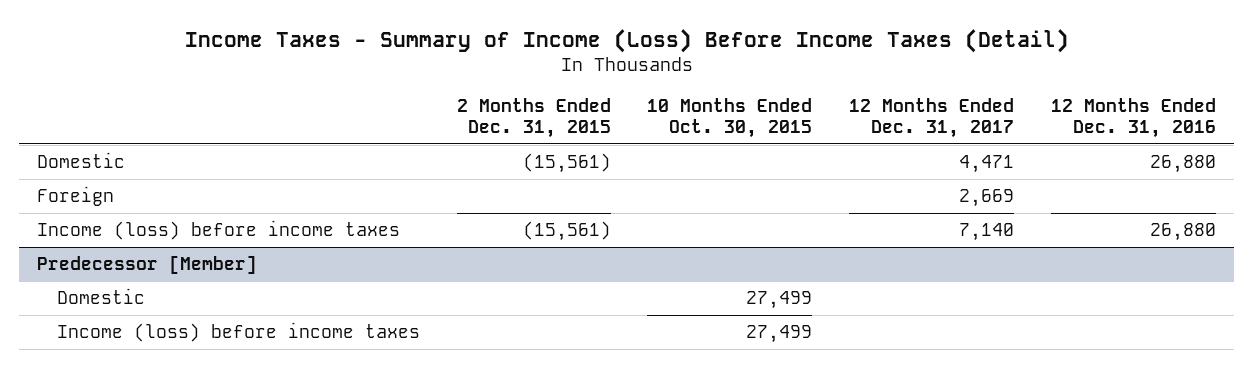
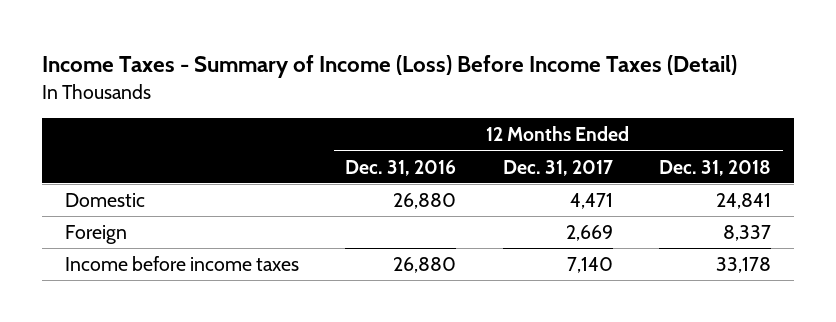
- | 2 Months Ended Dec. 31, 2015 | 10 Months Ended Oct. 30, 2015 | 12 Months Ended Dec. 31, 2017 | 12 Months Ended Dec. 31, 2016
+ | 12 Months Ended Dec. 31, 2016 | 12 Months Ended Dec. 31, 2017 | 12 Months Ended Dec. 31, 2018
- Income (loss) before income taxes | (15,561) | | 7,140 | 26,880
- Predecessor [Member]
- Domestic | | 27,499 | |
- Income (loss) before income taxes | | 27,499 | |
+ Income before income taxes | 26,880 | 7,140 | 33,178

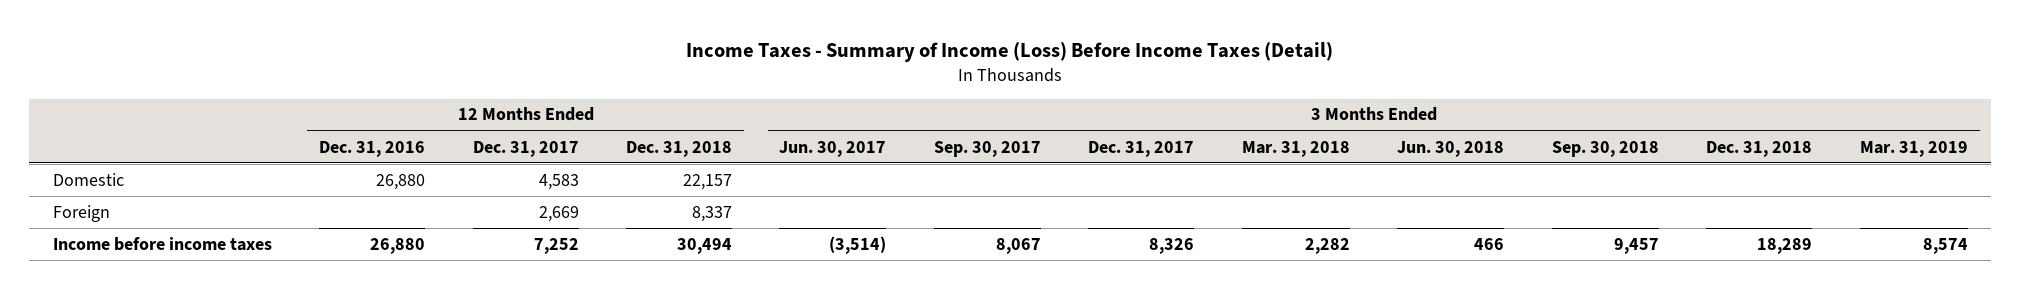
- | 12 Months Ended Dec. 31, 2016 | 12 Months Ended Dec. 31, 2017 | 12 Months Ended Dec. 31, 2018
+ | 12 Months Ended Dec. 31, 2016 | 12 Months Ended Dec. 31, 2017 | 12 Months Ended Dec. 31, 2018 | 3 Months Ended Jun. 30, 2017 | 3 Months Ended Sep. 30, 2017 | 3 Months Ended Dec. 31, 2017 | 3 Months Ended Mar. 31, 2018 | 3 Months Ended Jun. 30, 2018 | 3 Months Ended Sep. 30, 2018 | 3 Months Ended Dec. 31, 2018 | 3 Months Ended Mar. 31, 2019
- Domestic | 26,880 | 4,471 | 24,841
+ Domestic | 26,880 | 4,583 | 22,157 | | | | | | | |
- Income before income taxes | 26,880 | 7,140 | 33,178
+ Income before income taxes | 26,880 | 7,252 | 30,494 | (3,514) | 8,067 | 8,326 | 2,282 | 466 | 9,457 | 18,289 | 8,574

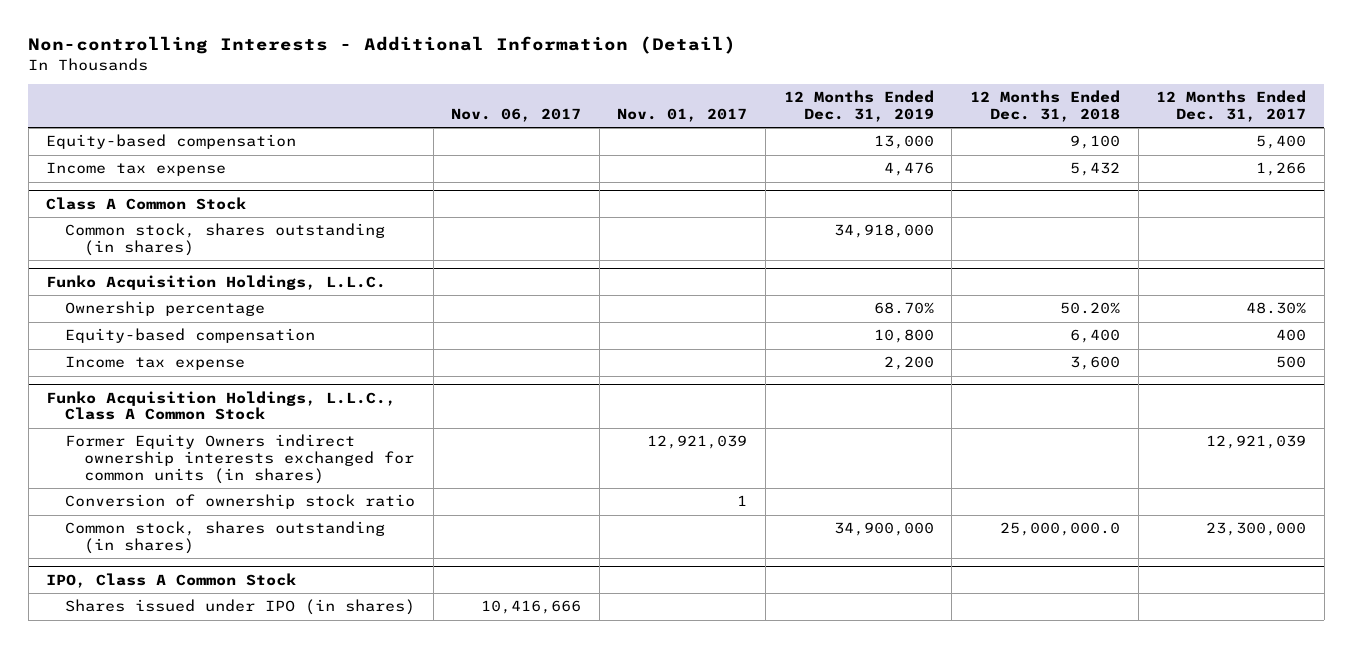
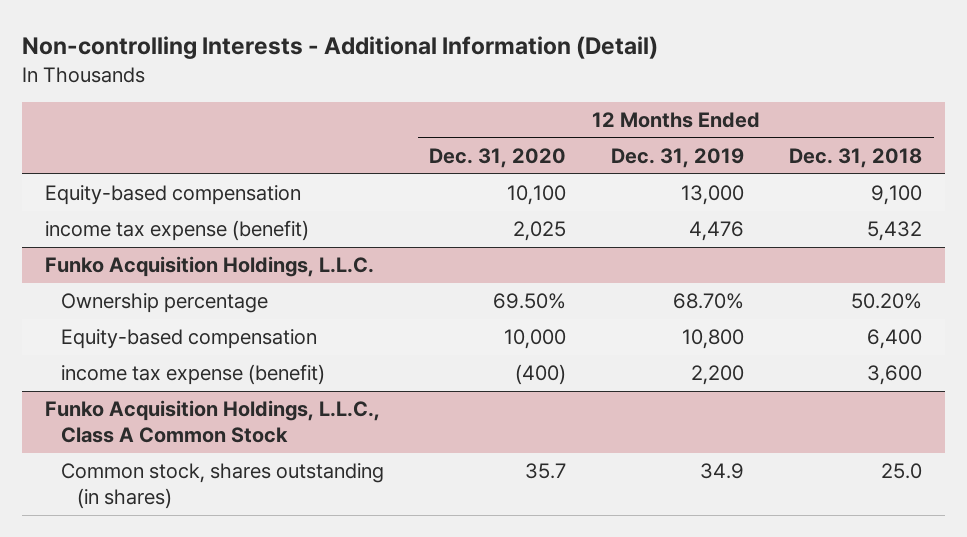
- | Nov. 06, 2017 | Nov. 01, 2017 | 12 Months Ended Dec. 31, 2019 | 12 Months Ended Dec. 31, 2018 | 12 Months Ended Dec. 31, 2017
+ | 12 Months Ended Dec. 31, 2020 | 12 Months Ended Dec. 31, 2019 | 12 Months Ended Dec. 31, 2018
- Income tax expense | | | 4,476 | 5,432 | 1,266
- Class A Common Stock
- Common stock, shares outstanding (in shares) | | | 34,918,000 | |
+ income tax expense (benefit) | 2,025 | 4,476 | 5,432
@ Funko Acquisition Holdings, L.L.C.
- Income tax expense | | | 2,200 | 3,600 | 500
+ income tax expense (benefit) | (400) | 2,200 | 3,600
@ Funko Acquisition Holdings, L.L.C., Class A Common Stock
- Former Equity Owners indirect ownership interests exchanged for common units (in shares) | | 12,921,039 | | | 12,921,039
- Conversion of ownership stock ratio | | 1 | | |
- Common stock, shares outstanding (in shares) | | | 34,900,000 | 25,000,000.0 | 23,300,000
- IPO, Class A Common Stock
- Shares issued under IPO (in shares) | 10,416,666 | | | |
@ Funko Acquisition Holdings, L.L.C., Class A Common Stock
+ Common stock, shares outstanding (in shares) | 35.7 | 34.9 | 25.0

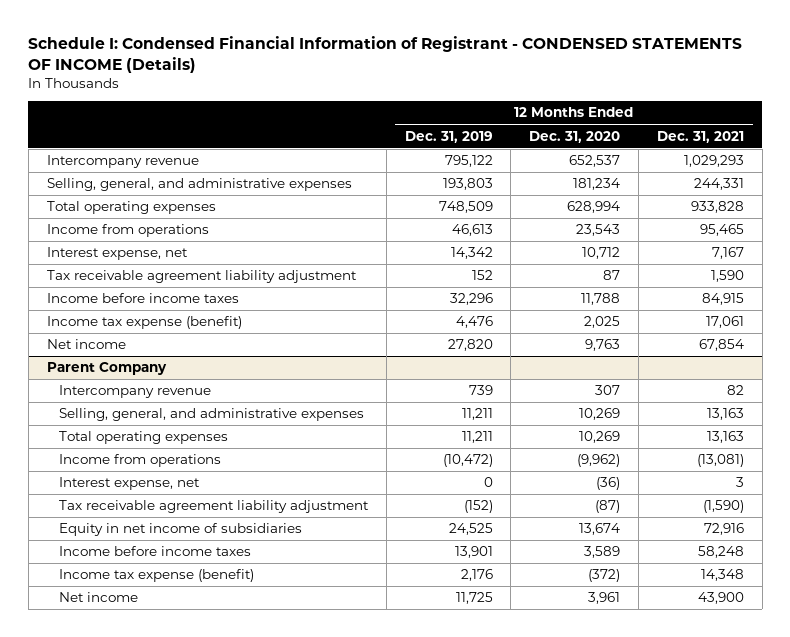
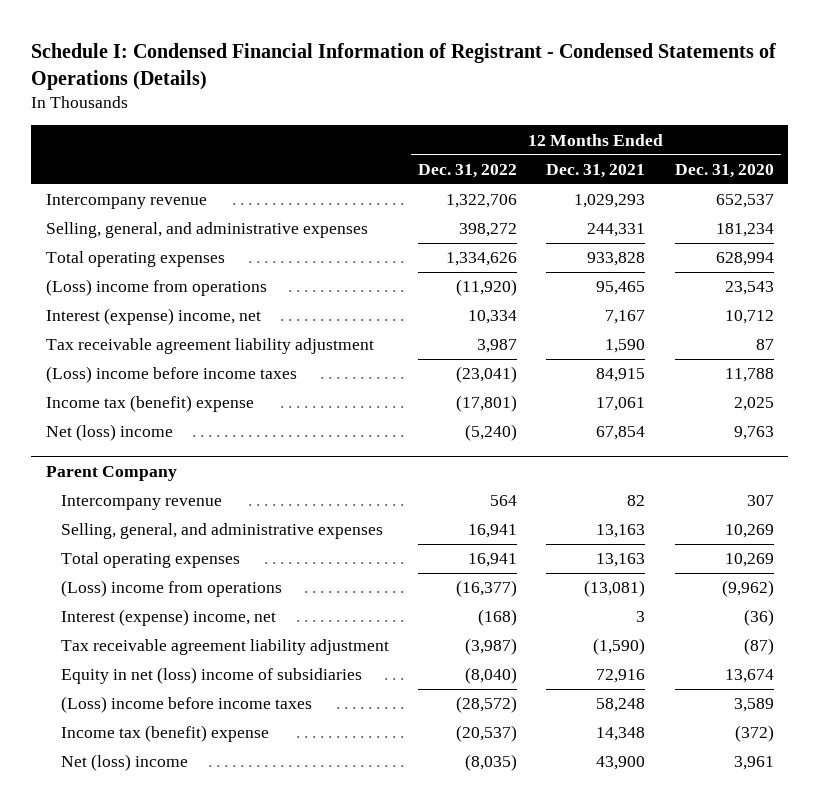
- Schedule I: Condensed Financial Information of Registrant - CONDENSED STATEMENTS OF INCOME (Details)
+ Schedule I: Condensed Financial Information of Registrant - Condensed Statements of Operations (Details)
- | 12 Months Ended Dec. 31, 2019 | 12 Months Ended Dec. 31, 2020 | 12 Months Ended Dec. 31, 2021
+ | 12 Months Ended Dec. 31, 2022 | 12 Months Ended Dec. 31, 2021 | 12 Months Ended Dec. 31, 2020
- Income from operations | 46,613 | 23,543 | 95,465
- Interest expense, net | 14,342 | 10,712 | 7,167
+ (Loss) income from operations | (11,920) | 95,465 | 23,543
+ Interest (expense) income, net | 10,334 | 7,167 | 10,712
- Income before income taxes | 32,296 | 11,788 | 84,915
- Income tax expense (benefit) | 4,476 | 2,025 | 17,061
- Net income | 27,820 | 9,763 | 67,854
+ (Loss) income before income taxes | (23,041) | 84,915 | 11,788
+ Income tax (benefit) expense | (17,801) | 17,061 | 2,025
+ Net (loss) income | (5,240) | 67,854 | 9,763
@ Parent Company
- Income from operations | (10,472) | (9,962) | (13,081)
- Interest expense, net | 0 | (36) | 3
+ (Loss) income from operations | (16,377) | (13,081) | (9,962)
+ Interest (expense) income, net | (168) | 3 | (36)
- Equity in net income of subsidiaries | 24,525 | 13,674 | 72,916
- Income before income taxes | 13,901 | 3,589 | 58,248
- Income tax expense (benefit) | 2,176 | (372) | 14,348
- Net income | 11,725 | 3,961 | 43,900
+ Equity in net (loss) income of subsidiaries | (8,040) | 72,916 | 13,674
+ (Loss) income before income taxes | (28,572) | 58,248 | 3,589
+ Income tax (benefit) expense | (20,537) | 14,348 | (372)
+ Net (loss) income | (8,035) | 43,900 | 3,961

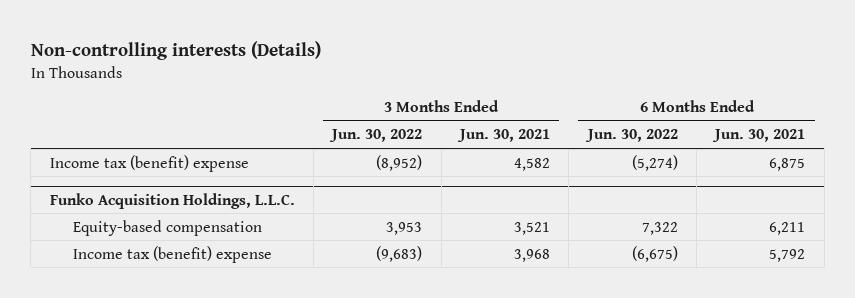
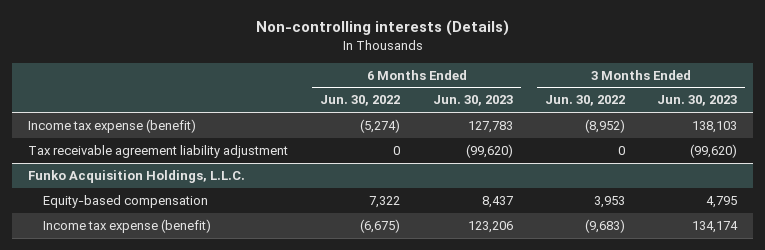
- | 3 Months Ended Jun. 30, 2022 | 3 Months Ended Jun. 30, 2021 | 6 Months Ended Jun. 30, 2022 | 6 Months Ended Jun. 30, 2021
+ | 6 Months Ended Jun. 30, 2022 | 6 Months Ended Jun. 30, 2023 | 3 Months Ended Jun. 30, 2022 | 3 Months Ended Jun. 30, 2023
- Income tax (benefit) expense | (8,952) | 4,582 | (5,274) | 6,875
+ Income tax expense (benefit) | (5,274) | 127,783 | (8,952) | 138,103
+ Tax receivable agreement liability adjustment | 0 | (99,620) | 0 | (99,620)
@ Funko Acquisition Holdings, L.L.C.
- Income tax (benefit) expense | (9,683) | 3,968 | (6,675) | 5,792
+ Income tax expense (benefit) | (6,675) | 123,206 | (9,683) | 134,174

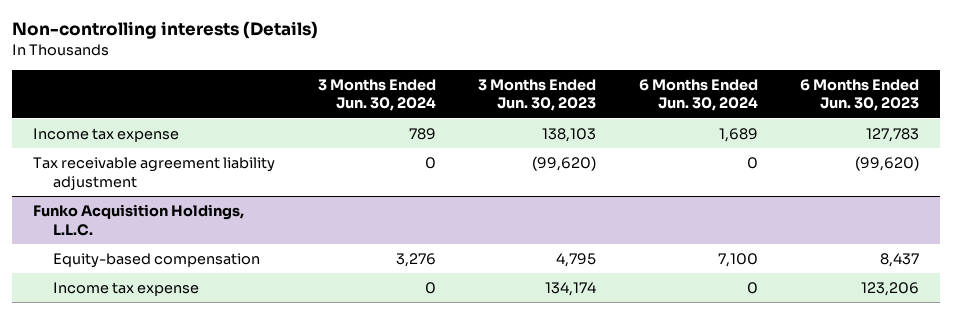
- | 6 Months Ended Jun. 30, 2022 | 6 Months Ended Jun. 30, 2023 | 3 Months Ended Jun. 30, 2022 | 3 Months Ended Jun. 30, 2023
+ | 3 Months Ended Jun. 30, 2024 | 3 Months Ended Jun. 30, 2023 | 6 Months Ended Jun. 30, 2024 | 6 Months Ended Jun. 30, 2023
- Income tax expense (benefit) | (5,274) | 127,783 | (8,952) | 138,103
+ Income tax expense | 789 | 138,103 | 1,689 | 127,783
@ Funko Acquisition Holdings, L.L.C.
- Income tax expense (benefit) | (6,675) | 123,206 | (9,683) | 134,174
+ Income tax expense | 0 | 134,174 | 0 | 123,206

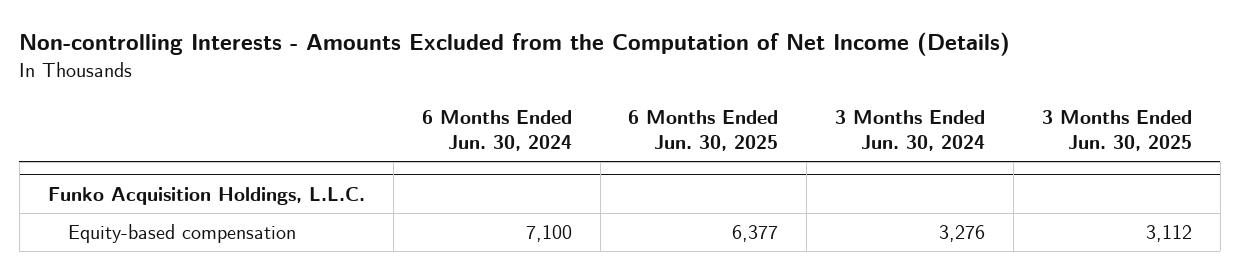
- Non-controlling interests (Details)
+ Non-controlling Interests - Amounts Excluded from the Computation of Net Income (Details)
- | 3 Months Ended Jun. 30, 2024 | 3 Months Ended Jun. 30, 2023 | 6 Months Ended Jun. 30, 2024 | 6 Months Ended Jun. 30, 2023
+ | 6 Months Ended Jun. 30, 2024 | 6 Months Ended Jun. 30, 2025 | 3 Months Ended Jun. 30, 2024 | 3 Months Ended Jun. 30, 2025
- Income tax expense | 789 | 138,103 | 1,689 | 127,783
- Tax receivable agreement liability adjustment | 0 | (99,620) | 0 | (99,620)
@ Funko Acquisition Holdings, L.L.C.
- Income tax expense | 0 | 134,174 | 0 | 123,206

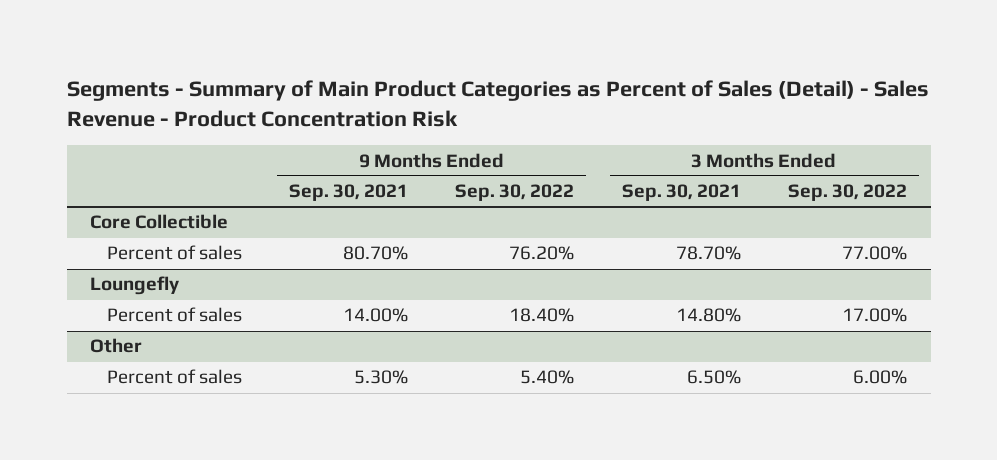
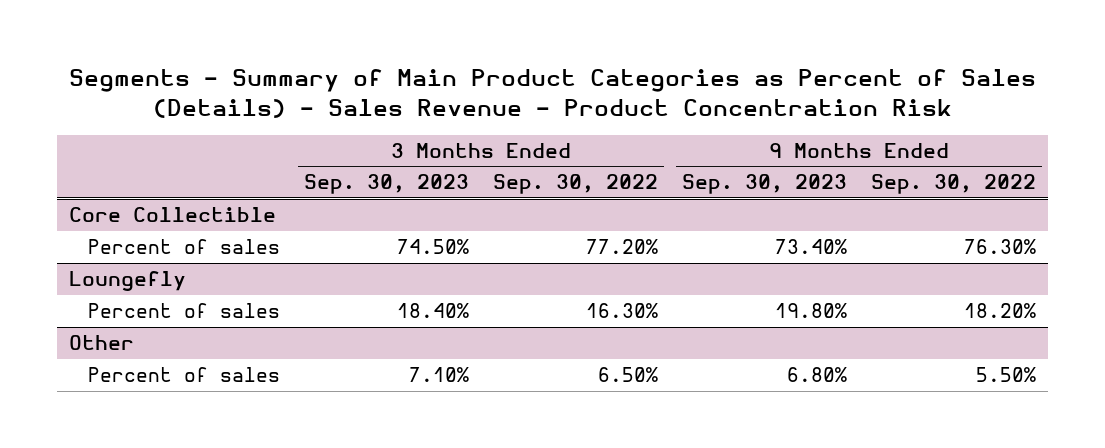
- Segments - Summary of Main Product Categories as Percent of Sales (Detail) - Sales Revenue - Product Concentration Risk
+ Segments - Summary of Main Product Categories as Percent of Sales (Details) - Sales Revenue - Product Concentration Risk
- | 9 Months Ended Sep. 30, 2021 | 9 Months Ended Sep. 30, 2022 | 3 Months Ended Sep. 30, 2021 | 3 Months Ended Sep. 30, 2022
+ | 3 Months Ended Sep. 30, 2023 | 3 Months Ended Sep. 30, 2022 | 9 Months Ended Sep. 30, 2023 | 9 Months Ended Sep. 30, 2022
@ Core Collectible
- Percent of sales | 80.70% | 76.20% | 78.70% | 77.00%
+ Percent of sales | 74.50% | 77.20% | 73.40% | 76.30%
@ Loungefly
- Percent of sales | 14.00% | 18.40% | 14.80% | 17.00%
+ Percent of sales | 18.40% | 16.30% | 19.80% | 18.20%
@ Other
- Percent of sales | 5.30% | 5.40% | 6.50% | 6.00%
+ Percent of sales | 7.10% | 6.50% | 6.80% | 5.50%

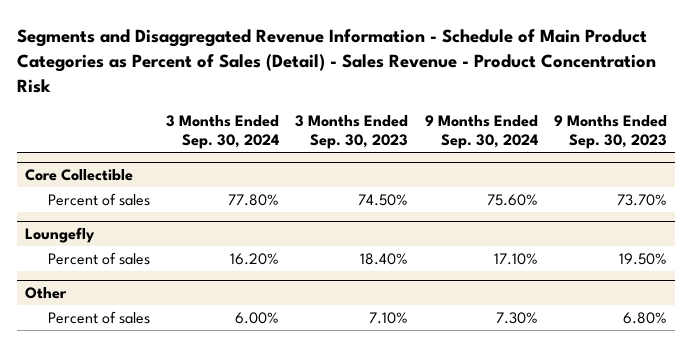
- Segments - Summary of Main Product Categories as Percent of Sales (Details) - Sales Revenue - Product Concentration Risk
+ Segments and Disaggregated Revenue Information - Schedule of Main Product Categories as Percent of Sales (Detail) - Sales Revenue - Product Concentration Risk
- | 3 Months Ended Sep. 30, 2023 | 3 Months Ended Sep. 30, 2022 | 9 Months Ended Sep. 30, 2023 | 9 Months Ended Sep. 30, 2022
+ | 3 Months Ended Sep. 30, 2024 | 3 Months Ended Sep. 30, 2023 | 9 Months Ended Sep. 30, 2024 | 9 Months Ended Sep. 30, 2023
@ Core Collectible
- Percent of sales | 74.50% | 77.20% | 73.40% | 76.30%
+ Percent of sales | 77.80% | 74.50% | 75.60% | 73.70%
@ Loungefly
- Percent of sales | 18.40% | 16.30% | 19.80% | 18.20%
+ Percent of sales | 16.20% | 18.40% | 17.10% | 19.50%

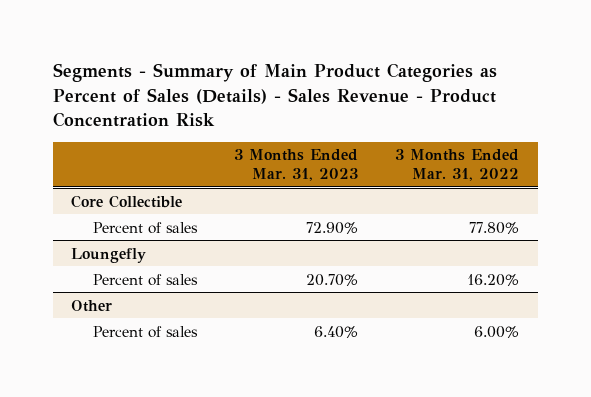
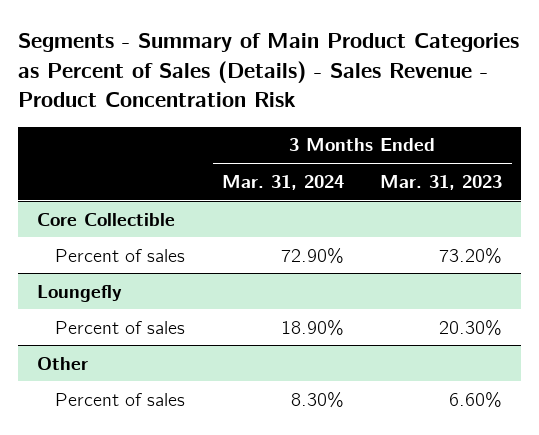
- | 3 Months Ended Mar. 31, 2023 | 3 Months Ended Mar. 31, 2022
+ | 3 Months Ended Mar. 31, 2024 | 3 Months Ended Mar. 31, 2023
@ Core Collectible
- Percent of sales | 72.90% | 77.80%
+ Percent of sales | 72.90% | 73.20%
@ Loungefly
- Percent of sales | 20.70% | 16.20%
+ Percent of sales | 18.90% | 20.30%
@ Other
- Percent of sales | 6.40% | 6.00%
+ Percent of sales | 8.30% | 6.60%

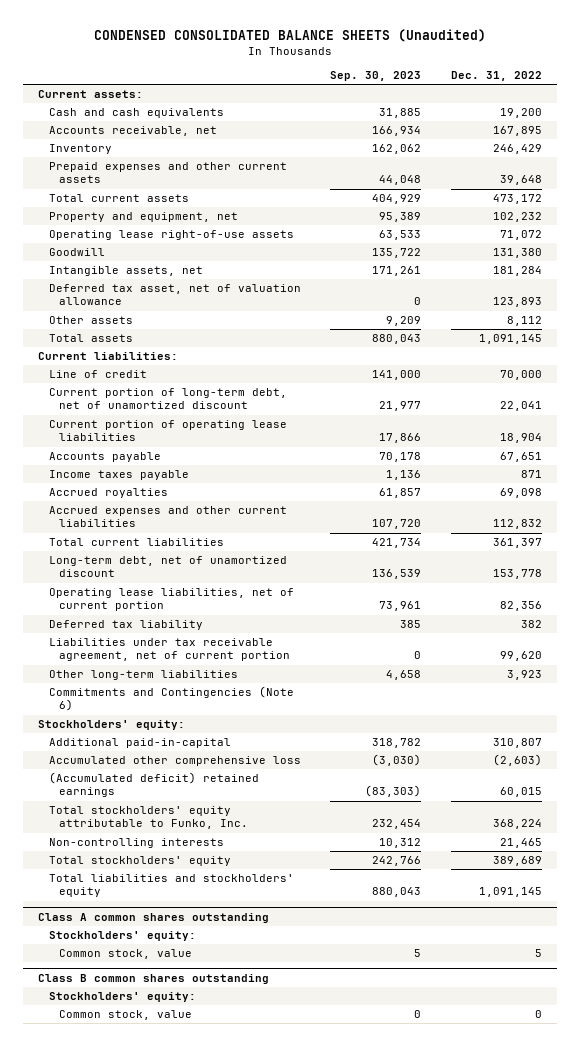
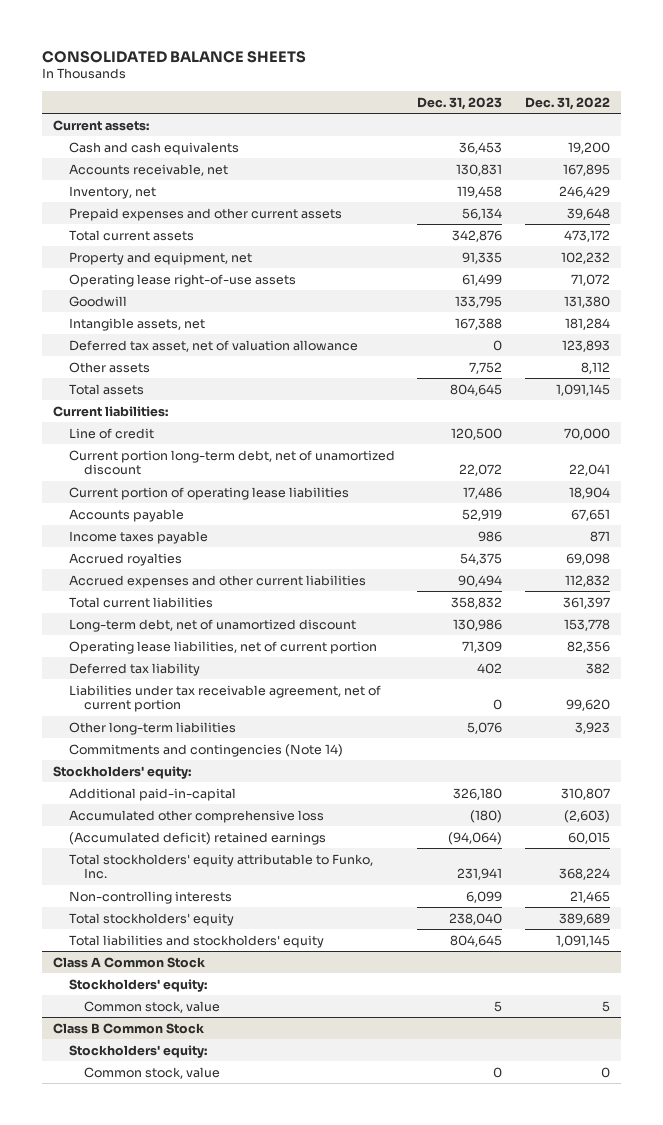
- CONDENSED CONSOLIDATED BALANCE SHEETS (Unaudited)
+ CONSOLIDATED BALANCE SHEETS
- | Sep. 30, 2023 | Dec. 31, 2022
+ | Dec. 31, 2023 | Dec. 31, 2022
- Inventory | 162,062 | 246,429
+ Inventory, net | 119,458 | 246,429
- Current portion of long-term debt, net of unamortized discount | 21,977 | 22,041
+ Current portion long-term debt, net of unamortized discount | 22,072 | 22,041
- Commitments and Contingencies (Note 6)
+ Commitments and contingencies (Note 14)
- Class A common shares outstanding
+ Class A Common Stock
- Class B common shares outstanding
+ Class B Common Stock

